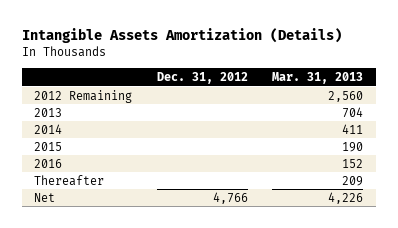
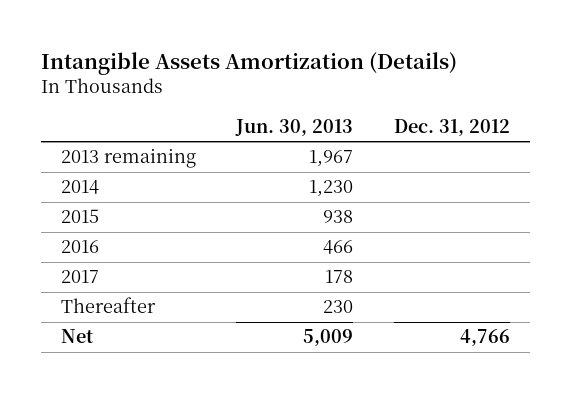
- | Dec. 31, 2012 | Mar. 31, 2013
+ | Jun. 30, 2013 | Dec. 31, 2012
- 2012 Remaining | | 2,560
- 2013 | | 704
+ 2013 remaining | 1,967 |
+ 2017 | 178 |

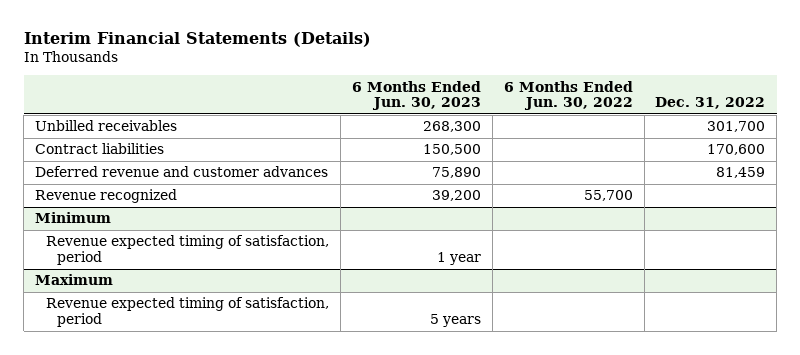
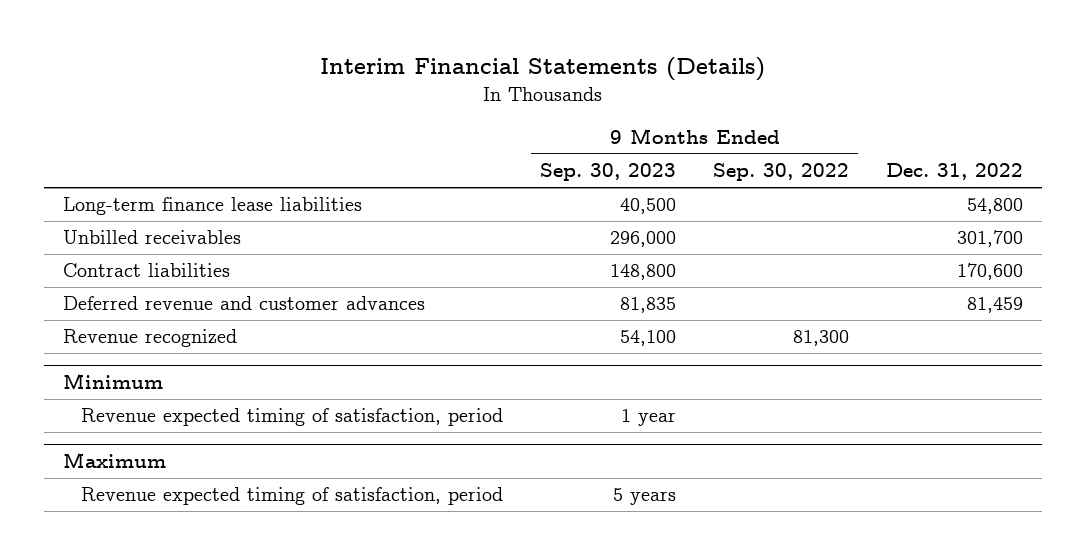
- | 6 Months Ended Jun. 30, 2023 | 6 Months Ended Jun. 30, 2022 | Dec. 31, 2022
+ | 9 Months Ended Sep. 30, 2023 | 9 Months Ended Sep. 30, 2022 | Dec. 31, 2022
+ Long-term finance lease liabilities | 40,500 | | 54,800

